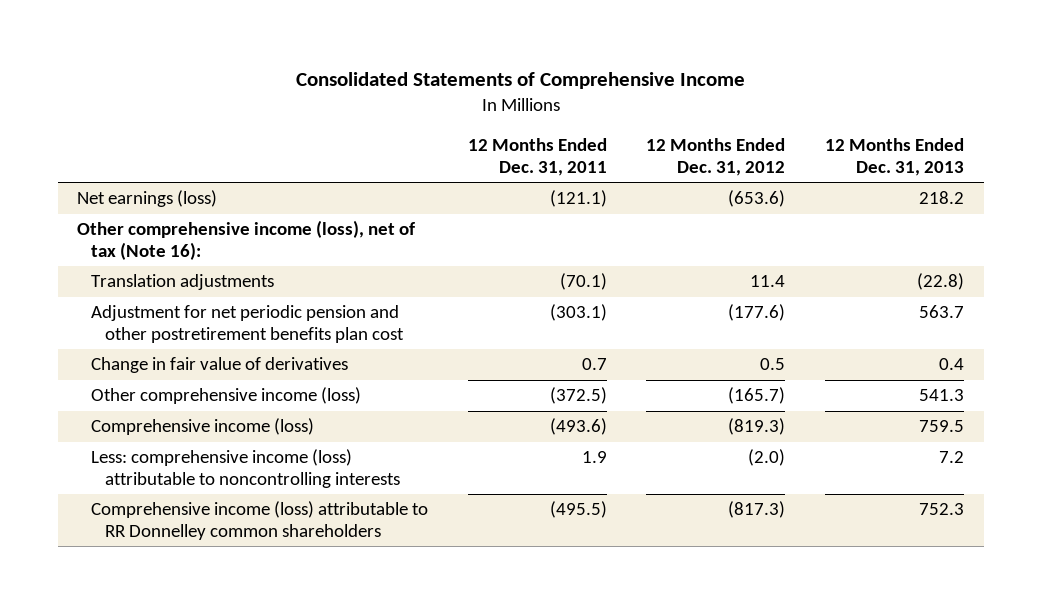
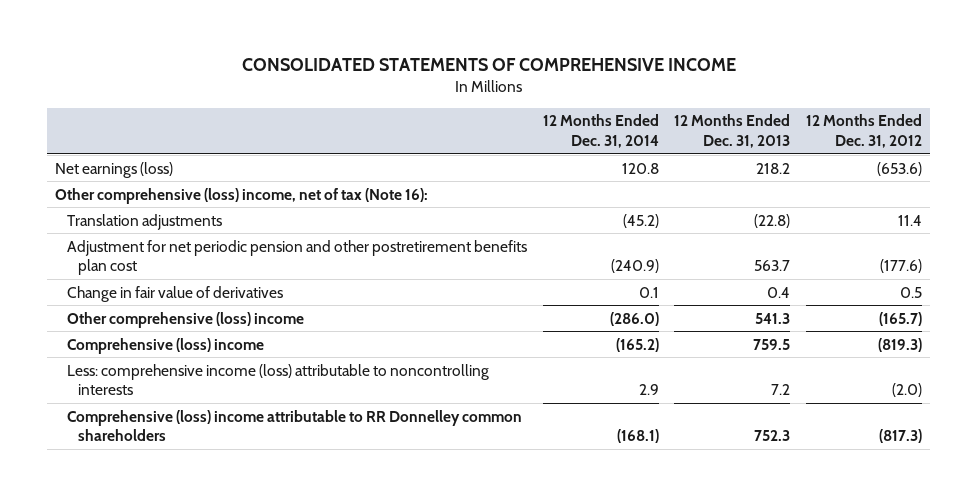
- Consolidated Statements of Comprehensive Income
+ CONSOLIDATED STATEMENTS OF COMPREHENSIVE INCOME
- | 12 Months Ended Dec. 31, 2011 | 12 Months Ended Dec. 31, 2012 | 12 Months Ended Dec. 31, 2013
+ | 12 Months Ended Dec. 31, 2014 | 12 Months Ended Dec. 31, 2013 | 12 Months Ended Dec. 31, 2012
- Other comprehensive income (loss), net of tax (Note 16):
+ Other comprehensive (loss) income, net of tax (Note 16):
- Other comprehensive income (loss) | (372.5) | (165.7) | 541.3
- Comprehensive income (loss) | (493.6) | (819.3) | 759.5
+ Other comprehensive (loss) income | (286.0) | 541.3 | (165.7)
+ Comprehensive (loss) income | (165.2) | 759.5 | (819.3)
- Comprehensive income (loss) attributable to RR Donnelley common shareholders | (495.5) | (817.3) | 752.3
+ Comprehensive (loss) income attributable to RR Donnelley common shareholders | (168.1) | 752.3 | (817.3)

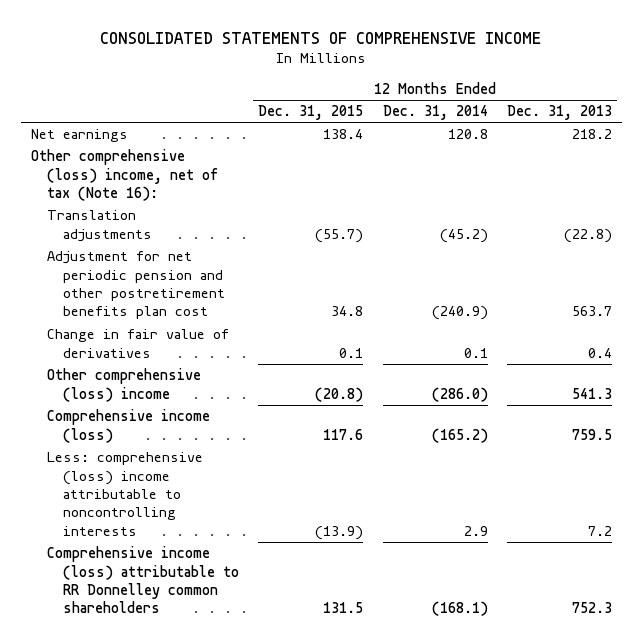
- | 12 Months Ended Dec. 31, 2014 | 12 Months Ended Dec. 31, 2013 | 12 Months Ended Dec. 31, 2012
+ | 12 Months Ended Dec. 31, 2015 | 12 Months Ended Dec. 31, 2014 | 12 Months Ended Dec. 31, 2013
- Net earnings (loss) | 120.8 | 218.2 | (653.6)
+ Net earnings | 138.4 | 120.8 | 218.2
- Comprehensive (loss) income | (165.2) | 759.5 | (819.3)
- Less: comprehensive income (loss) attributable to noncontrolling interests | 2.9 | 7.2 | (2.0)
- Comprehensive (loss) income attributable to RR Donnelley common shareholders | (168.1) | 752.3 | (817.3)
+ Comprehensive income (loss) | 117.6 | (165.2) | 759.5
+ Less: comprehensive (loss) income attributable to noncontrolling interests | (13.9) | 2.9 | 7.2
+ Comprehensive income (loss) attributable to RR Donnelley common shareholders | 131.5 | (168.1) | 752.3

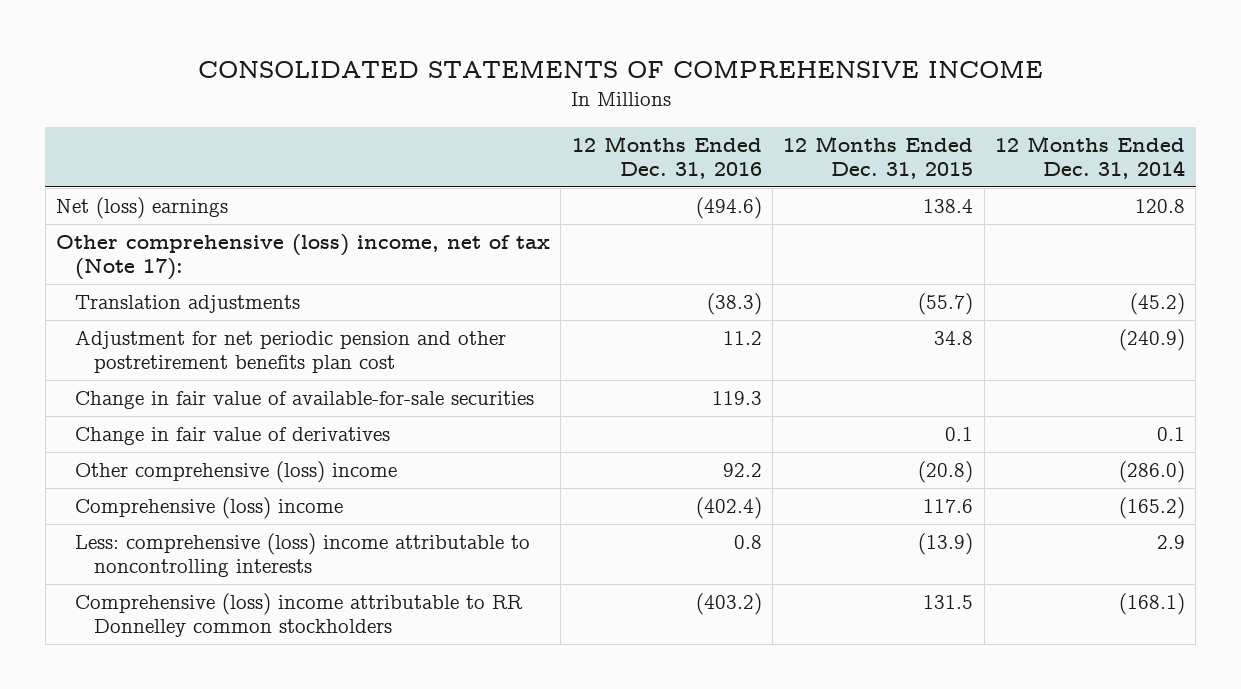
- | 12 Months Ended Dec. 31, 2015 | 12 Months Ended Dec. 31, 2014 | 12 Months Ended Dec. 31, 2013
+ | 12 Months Ended Dec. 31, 2016 | 12 Months Ended Dec. 31, 2015 | 12 Months Ended Dec. 31, 2014
- Net earnings | 138.4 | 120.8 | 218.2
- Other comprehensive (loss) income, net of tax (Note 16):
+ Net (loss) earnings | (494.6) | 138.4 | 120.8
+ Other comprehensive (loss) income, net of tax (Note 17):
+ Change in fair value of available-for-sale securities | 119.3 | |
- Comprehensive income (loss) | 117.6 | (165.2) | 759.5
+ Comprehensive (loss) income | (402.4) | 117.6 | (165.2)
- Comprehensive income (loss) attributable to RR Donnelley common shareholders | 131.5 | (168.1) | 752.3
+ Comprehensive (loss) income attributable to RR Donnelley common stockholders | (403.2) | 131.5 | (168.1)

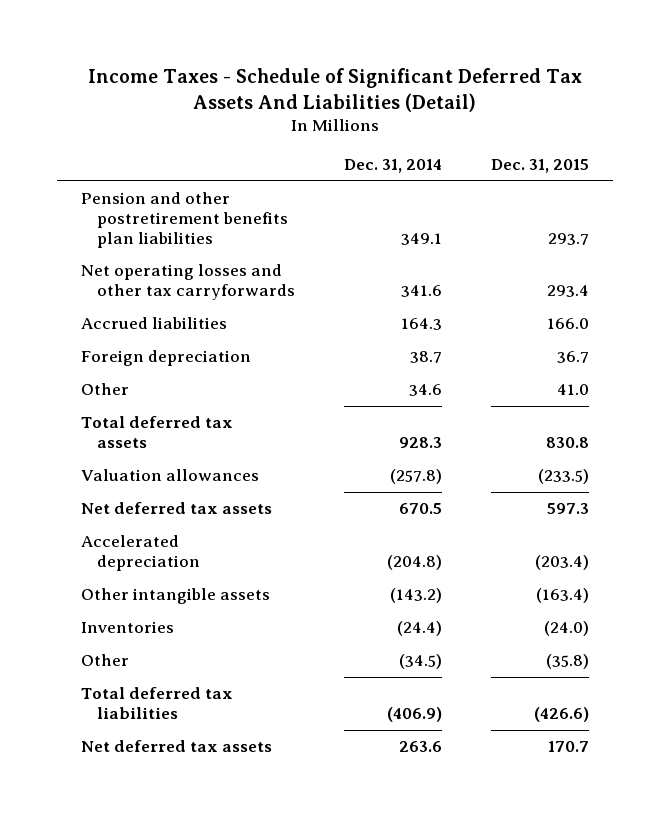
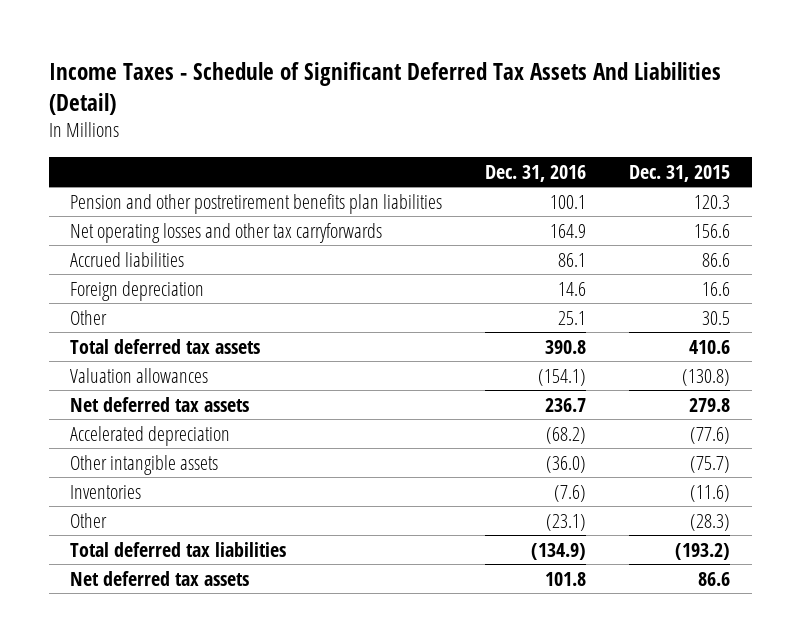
- | Dec. 31, 2014 | Dec. 31, 2015
+ | Dec. 31, 2016 | Dec. 31, 2015
- Pension and other postretirement benefits plan liabilities | 349.1 | 293.7
- Net operating losses and other tax carryforwards | 341.6 | 293.4
- Accrued liabilities | 164.3 | 166.0
- Foreign depreciation | 38.7 | 36.7
- Other | 34.6 | 41.0
- Total deferred tax assets | 928.3 | 830.8
- Valuation allowances | (257.8) | (233.5)
- Net deferred tax assets | 670.5 | 597.3
- Accelerated depreciation | (204.8) | (203.4)
- Other intangible assets | (143.2) | (163.4)
- Inventories | (24.4) | (24.0)
- Other | (34.5) | (35.8)
- Total deferred tax liabilities | (406.9) | (426.6)
- Net deferred tax assets | 263.6 | 170.7
+ Pension and other postretirement benefits plan liabilities | 100.1 | 120.3
+ Net operating losses and other tax carryforwards | 164.9 | 156.6
+ Accrued liabilities | 86.1 | 86.6
+ Foreign depreciation | 14.6 | 16.6
+ Other | 25.1 | 30.5
+ Total deferred tax assets | 390.8 | 410.6
+ Valuation allowances | (154.1) | (130.8)
+ Net deferred tax assets | 236.7 | 279.8
+ Accelerated depreciation | (68.2) | (77.6)
+ Other intangible assets | (36.0) | (75.7)
+ Inventories | (7.6) | (11.6)
+ Other | (23.1) | (28.3)
+ Total deferred tax liabilities | (134.9) | (193.2)
+ Net deferred tax assets | 101.8 | 86.6

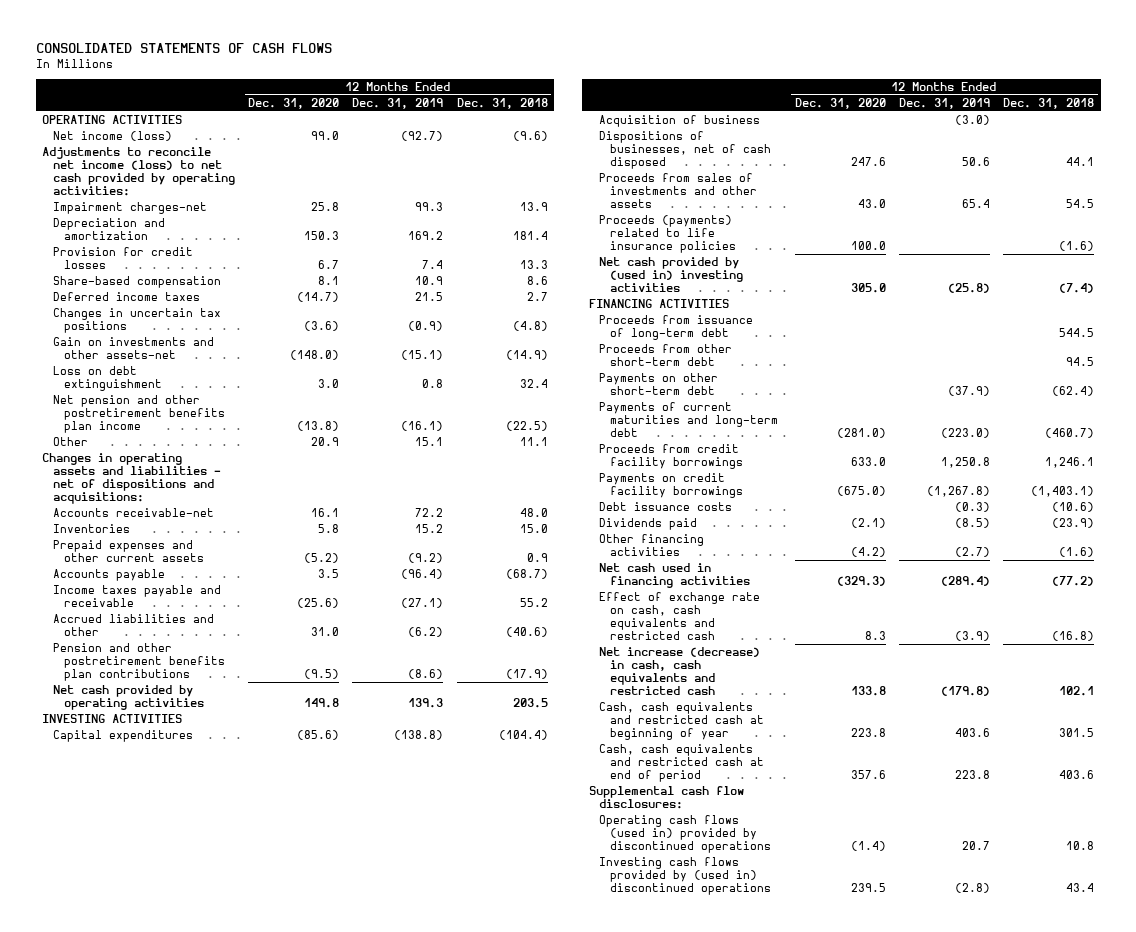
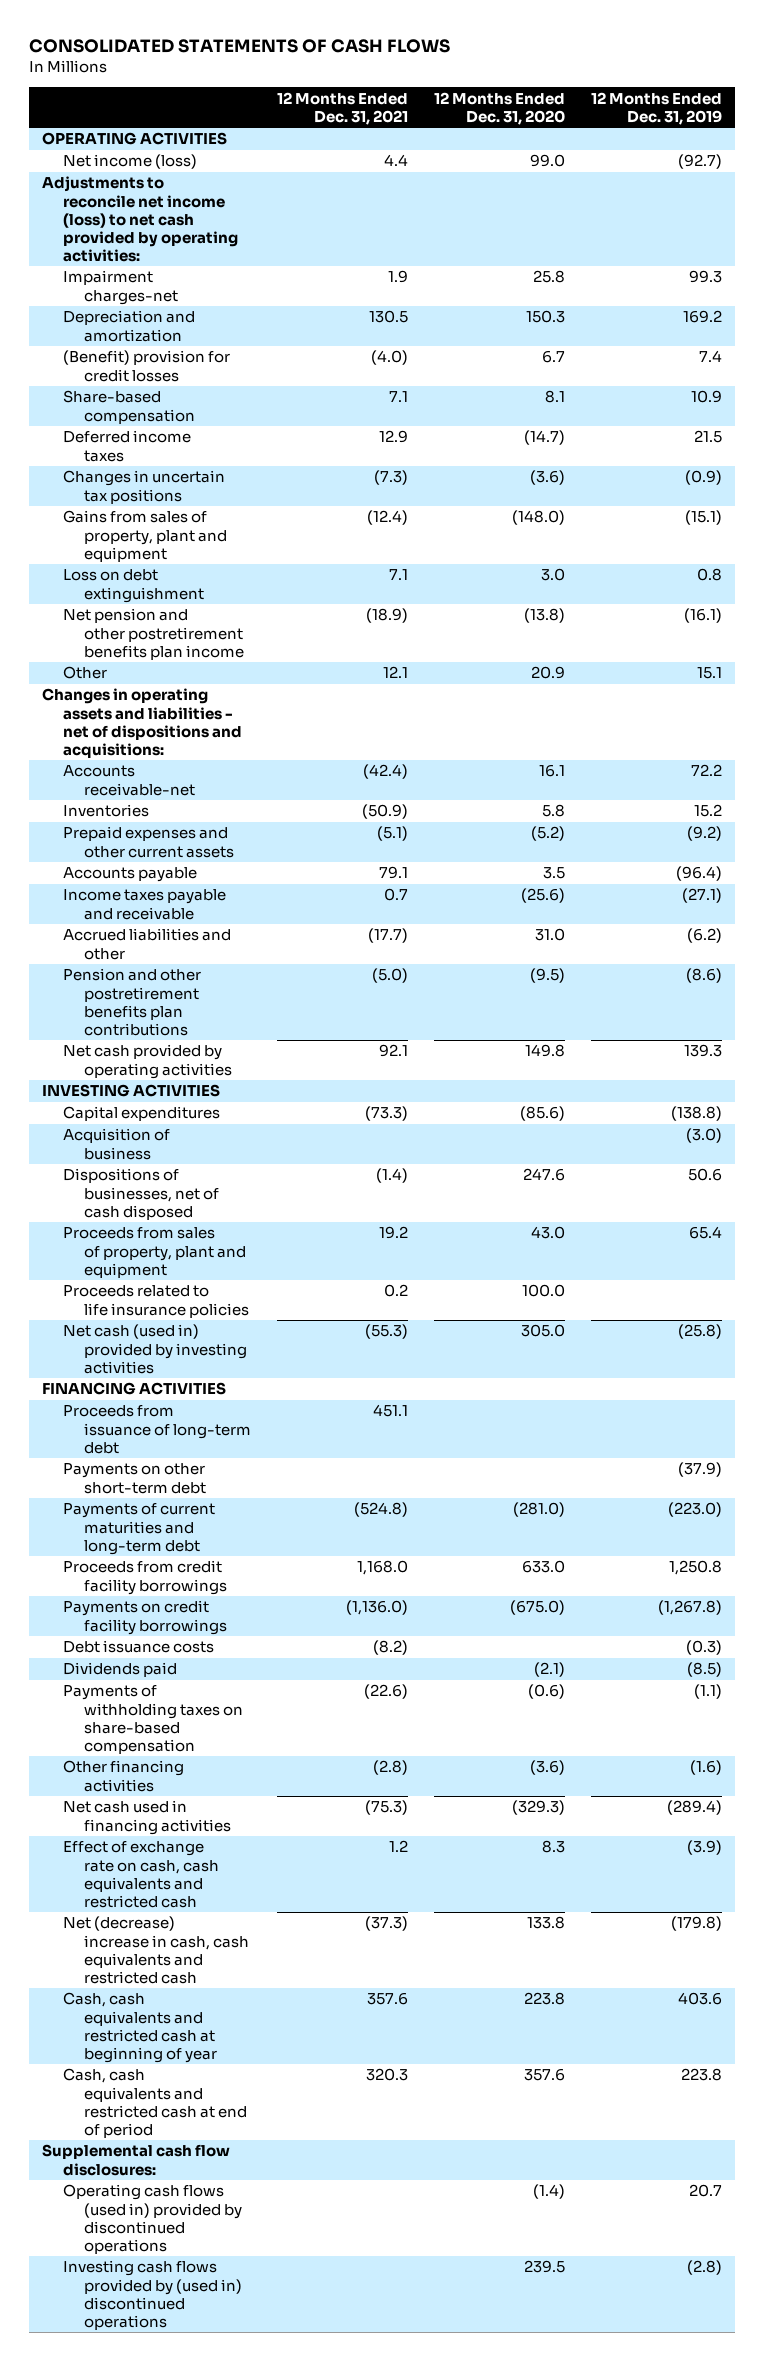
- | 12 Months Ended Dec. 31, 2020 | 12 Months Ended Dec. 31, 2019 | 12 Months Ended Dec. 31, 2018
+ | 12 Months Ended Dec. 31, 2021 | 12 Months Ended Dec. 31, 2020 | 12 Months Ended Dec. 31, 2019
- Provision for credit losses | 6.7 | 7.4 | 13.3
+ (Benefit) provision for credit losses | (4.0) | 6.7 | 7.4
- Gain on investments and other assets-net | (148.0) | (15.1) | (14.9)
+ Gains from sales of property, plant and equipment | (12.4) | (148.0) | (15.1)
- Proceeds from sales of investments and other assets | 43.0 | 65.4 | 54.5
- Proceeds (payments) related to life insurance policies | 100.0 | | (1.6)
- Net cash provided by (used in) investing activities | 305.0 | (25.8) | (7.4)
+ Proceeds from sales of property, plant and equipment | 19.2 | 43.0 | 65.4
+ Proceeds related to life insurance policies | 0.2 | 100.0 |
+ Net cash (used in) provided by investing activities | (55.3) | 305.0 | (25.8)
- Proceeds from other short-term debt | | | 94.5
- Other financing activities | (4.2) | (2.7) | (1.6)
+ Payments of withholding taxes on share-based compensation | (22.6) | (0.6) | (1.1)
+ Other financing activities | (2.8) | (3.6) | (1.6)
- Net increase (decrease) in cash, cash equivalents and restricted cash | 133.8 | (179.8) | 102.1
+ Net (decrease) increase in cash, cash equivalents and restricted cash | (37.3) | 133.8 | (179.8)

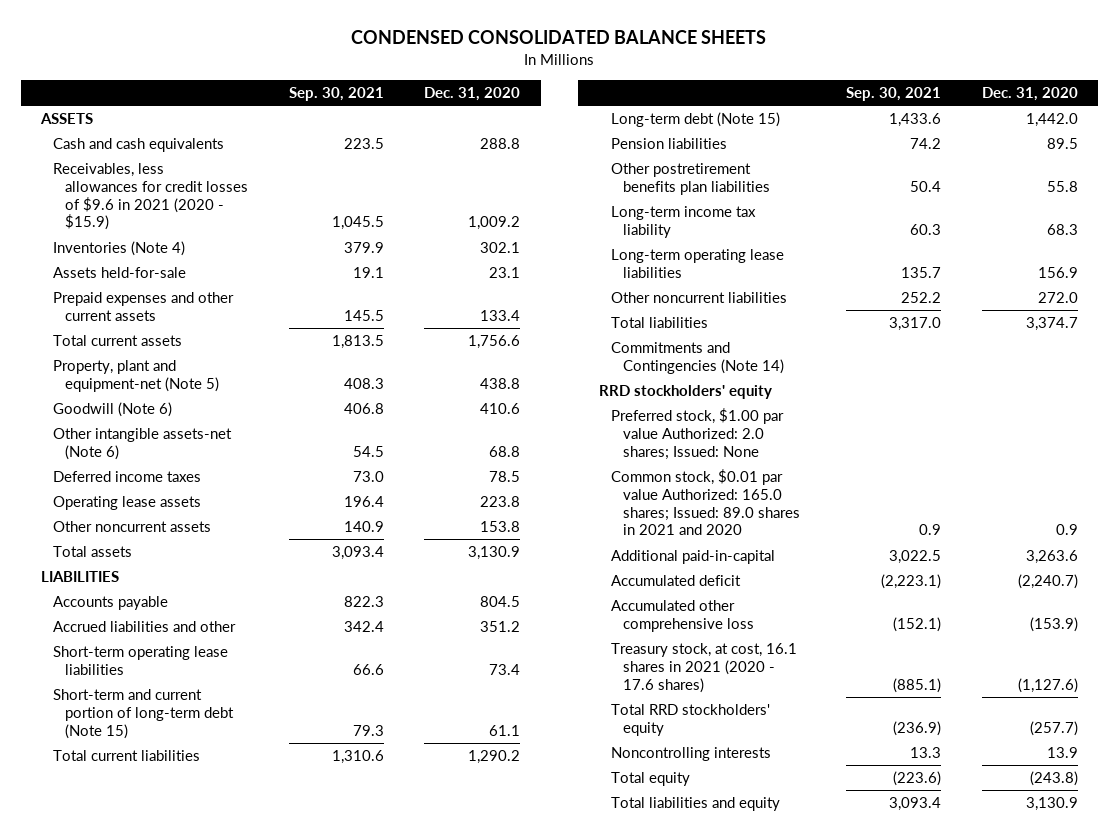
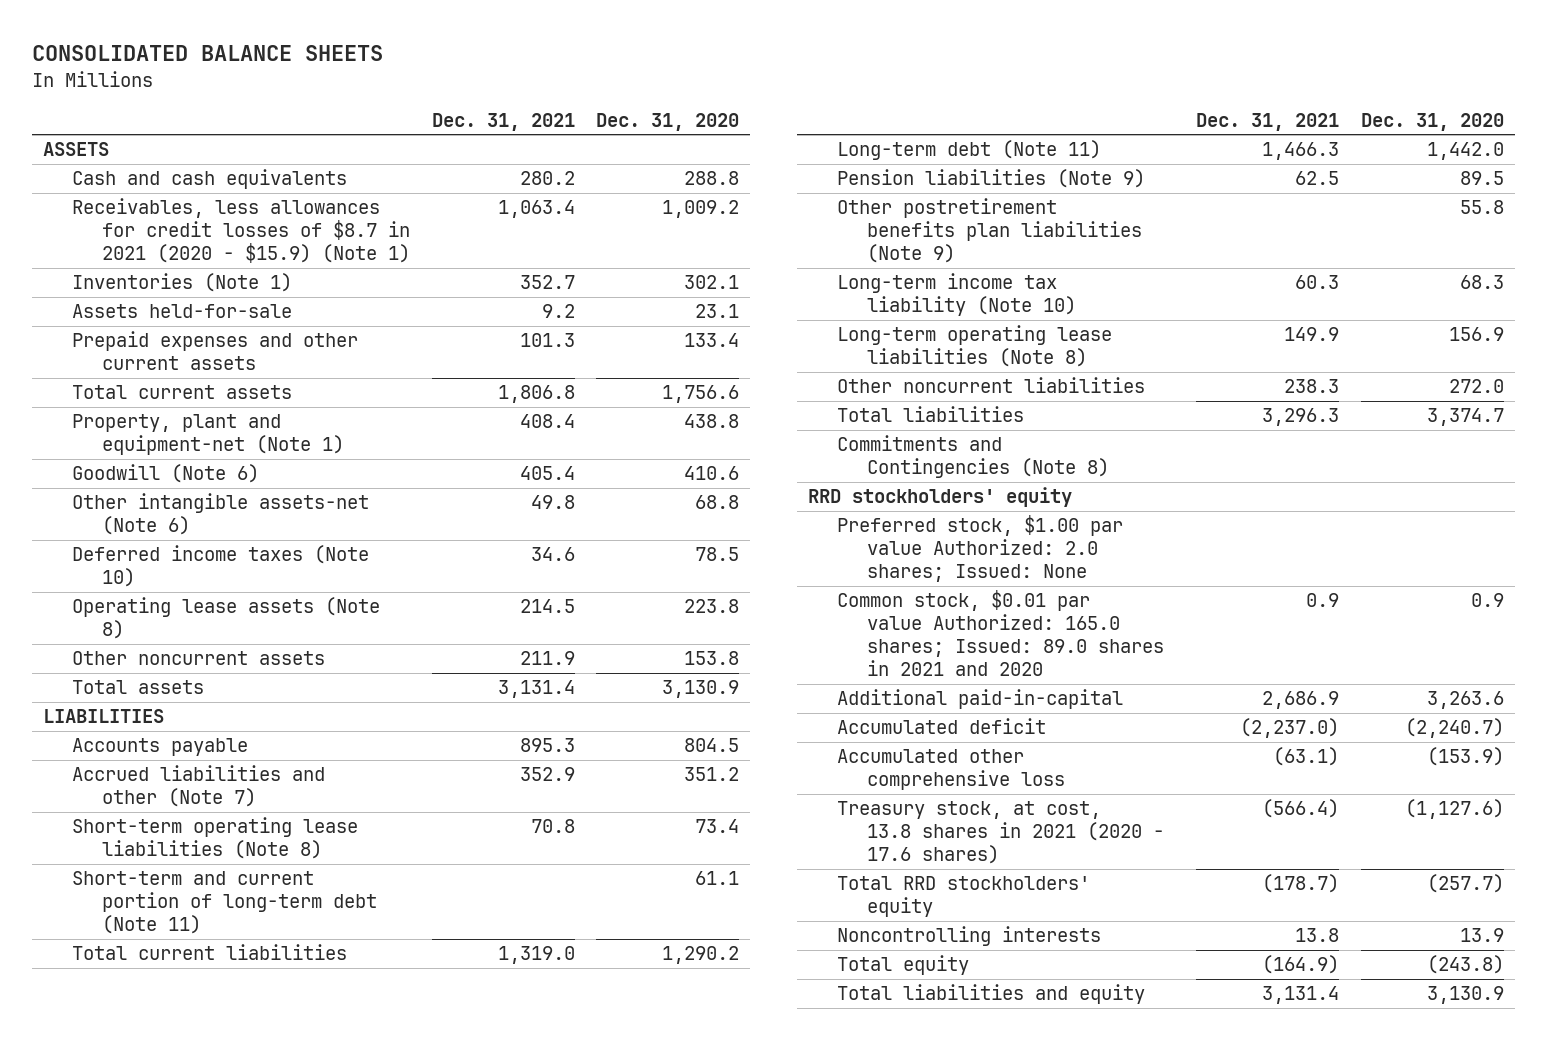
- CONDENSED CONSOLIDATED BALANCE SHEETS
+ CONSOLIDATED BALANCE SHEETS
- | Sep. 30, 2021 | Dec. 31, 2020
+ | Dec. 31, 2021 | Dec. 31, 2020
- Receivables, less allowances for credit losses of $9.6 in 2021 (2020 - $15.9) | 1,045.5 | 1,009.2
- Inventories (Note 4) | 379.9 | 302.1
+ Receivables, less allowances for credit losses of $8.7 in 2021 (2020 - $15.9) (Note 1) | 1,063.4 | 1,009.2
+ Inventories (Note 1) | 352.7 | 302.1
- Property, plant and equipment-net (Note 5) | 408.3 | 438.8
+ Property, plant and equipment-net (Note 1) | 408.4 | 438.8
- Deferred income taxes | 73.0 | 78.5
- Operating lease assets | 196.4 | 223.8
+ Deferred income taxes (Note 10) | 34.6 | 78.5
+ Operating lease assets (Note 8) | 214.5 | 223.8
- Accrued liabilities and other | 342.4 | 351.2
- Short-term operating lease liabilities | 66.6 | 73.4
- Short-term and current portion of long-term debt (Note 15) | 79.3 | 61.1
+ Accrued liabilities and other (Note 7) | 352.9 | 351.2
+ Short-term operating lease liabilities (Note 8) | 70.8 | 73.4
+ Short-term and current portion of long-term debt (Note 11) | | 61.1
- Long-term debt (Note 15) | 1,433.6 | 1,442.0
- Pension liabilities | 74.2 | 89.5
- Other postretirement benefits plan liabilities | 50.4 | 55.8
- Long-term income tax liability | 60.3 | 68.3
- Long-term operating lease liabilities | 135.7 | 156.9
+ Long-term debt (Note 11) | 1,466.3 | 1,442.0
+ Pension liabilities (Note 9) | 62.5 | 89.5
+ Other postretirement benefits plan liabilities (Note 9) | | 55.8
+ Long-term income tax liability (Note 10) | 60.3 | 68.3
+ Long-term operating lease liabilities (Note 8) | 149.9 | 156.9
- Commitments and Contingencies (Note 14)
+ Commitments and Contingencies (Note 8)
- Treasury stock, at cost, 16.1 shares in 2021 (2020 - 17.6 shares) | (885.1) | (1,127.6)
+ Treasury stock, at cost, 13.8 shares in 2021 (2020 - 17.6 shares) | (566.4) | (1,127.6)

